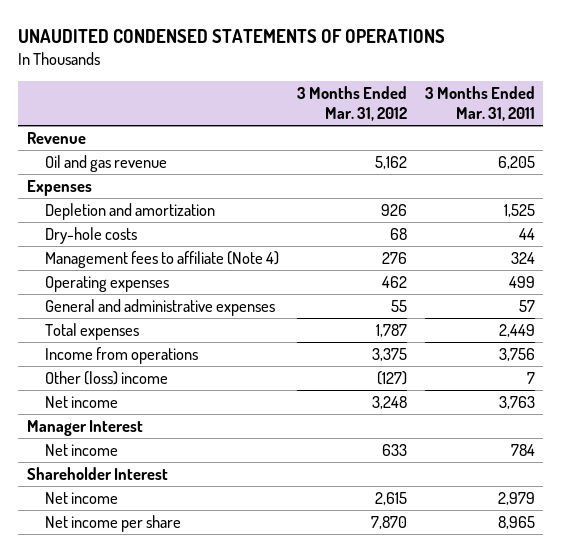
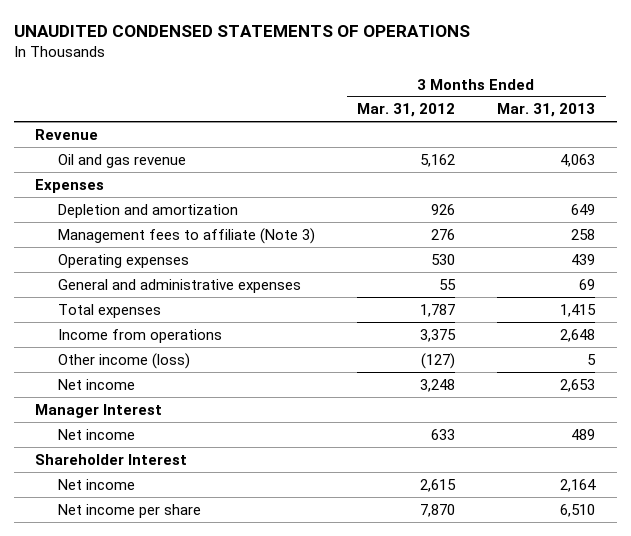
- | 3 Months Ended Mar. 31, 2012 | 3 Months Ended Mar. 31, 2011
+ | 3 Months Ended Mar. 31, 2012 | 3 Months Ended Mar. 31, 2013
- Dry-hole costs | 68 | 44
- Management fees to affiliate (Note 4) | 276 | 324
- Operating expenses | 462 | 499
+ Management fees to affiliate (Note 3) | 276 | 258
+ Operating expenses | 530 | 439
- Other (loss) income | (127) | 7
+ Other income (loss) | (127) | 5

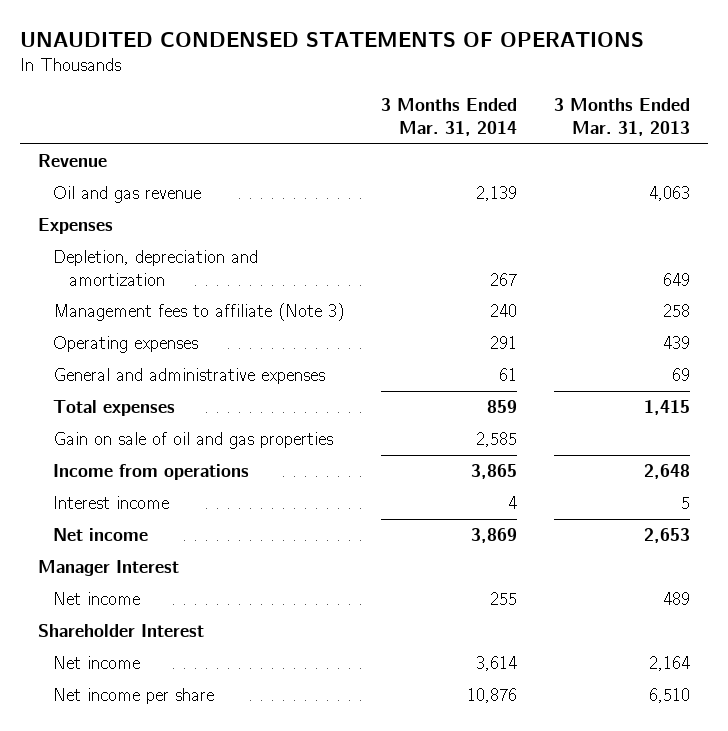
- | 3 Months Ended Mar. 31, 2012 | 3 Months Ended Mar. 31, 2013
+ | 3 Months Ended Mar. 31, 2014 | 3 Months Ended Mar. 31, 2013
- Depletion and amortization | 926 | 649
+ Depletion, depreciation and amortization | 267 | 649
+ Gain on sale of oil and gas properties | 2,585 |
- Other income (loss) | (127) | 5
+ Interest income | 4 | 5

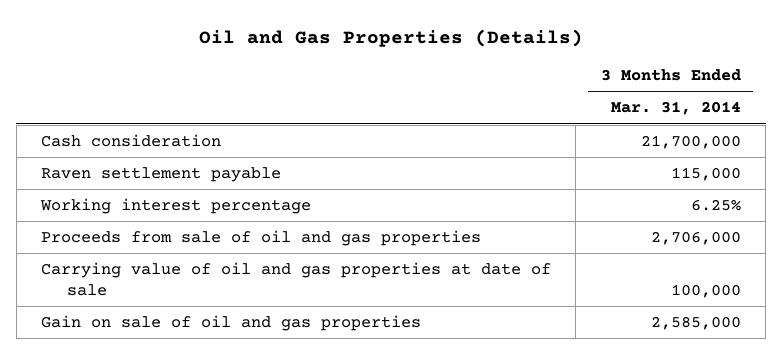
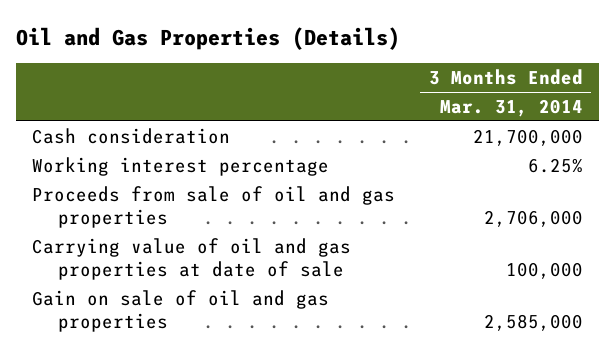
- Raven settlement payable | 115,000

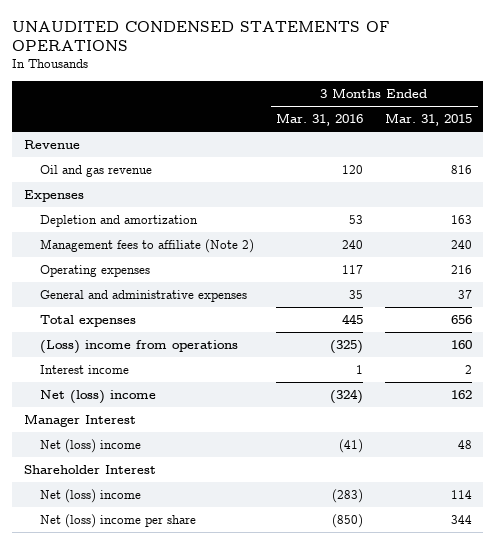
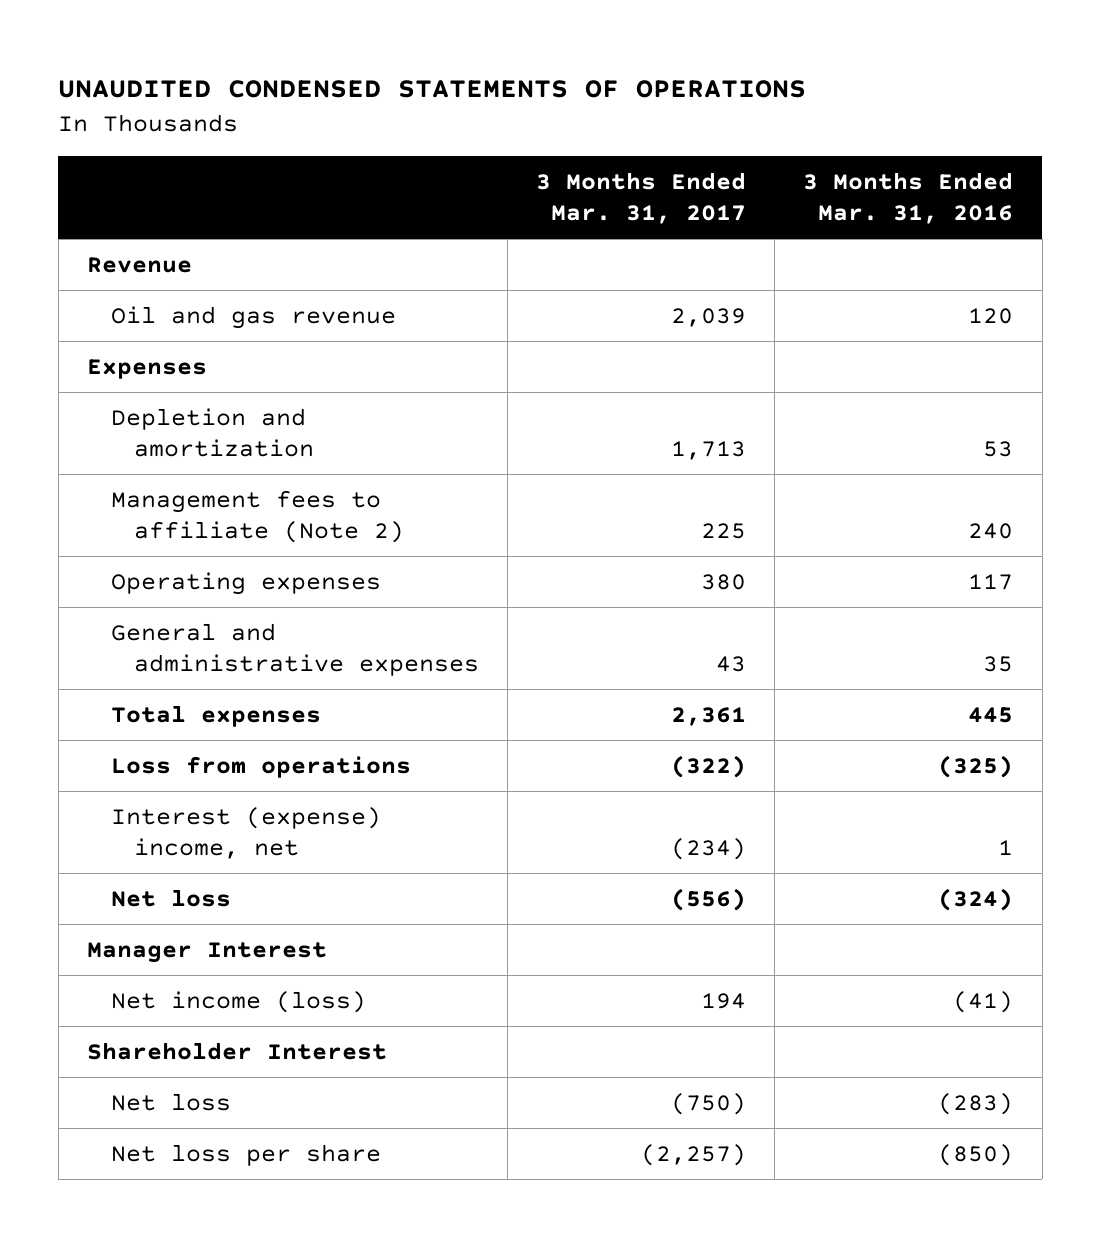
- | 3 Months Ended Mar. 31, 2016 | 3 Months Ended Mar. 31, 2015
+ | 3 Months Ended Mar. 31, 2017 | 3 Months Ended Mar. 31, 2016
- (Loss) income from operations | (325) | 160
- Interest income | 1 | 2
- Net (loss) income | (324) | 162
+ Loss from operations | (322) | (325)
+ Interest (expense) income, net | (234) | 1
+ Net loss | (556) | (324)
- Net (loss) income | (41) | 48
+ Net income (loss) | 194 | (41)
- Net (loss) income | (283) | 114
- Net (loss) income per share | (850) | 344
+ Net loss | (750) | (283)
+ Net loss per share | (2,257) | (850)

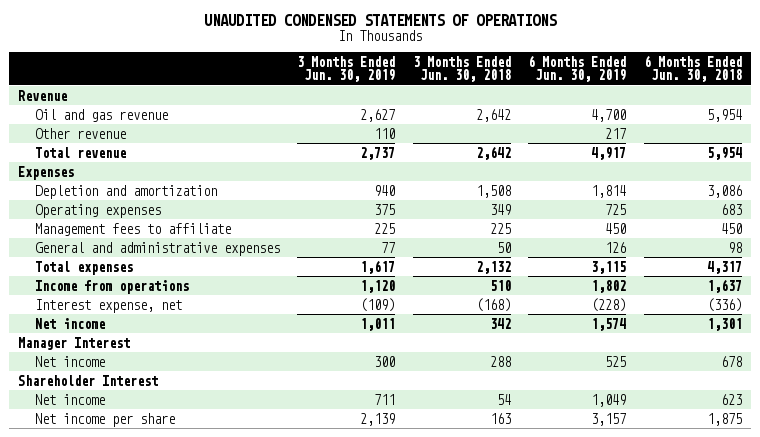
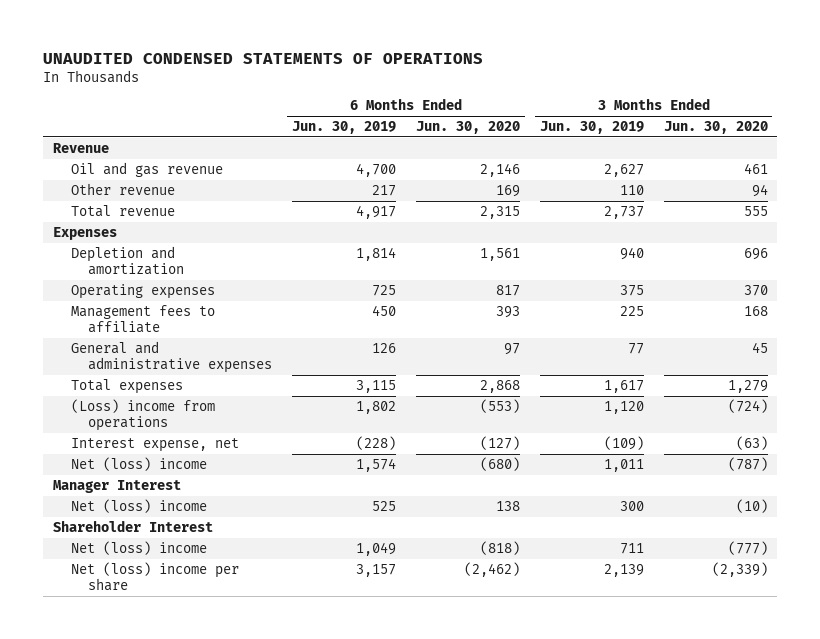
- | 3 Months Ended Jun. 30, 2019 | 3 Months Ended Jun. 30, 2018 | 6 Months Ended Jun. 30, 2019 | 6 Months Ended Jun. 30, 2018
+ | 6 Months Ended Jun. 30, 2019 | 6 Months Ended Jun. 30, 2020 | 3 Months Ended Jun. 30, 2019 | 3 Months Ended Jun. 30, 2020
- Income from operations | 1,120 | 510 | 1,802 | 1,637
+ (Loss) income from operations | 1,802 | (553) | 1,120 | (724)
- Net income | 1,011 | 342 | 1,574 | 1,301
+ Net (loss) income | 1,574 | (680) | 1,011 | (787)
- Net income | 300 | 288 | 525 | 678
+ Net (loss) income | 525 | 138 | 300 | (10)
- Net income | 711 | 54 | 1,049 | 623
- Net income per share | 2,139 | 163 | 3,157 | 1,875
+ Net (loss) income | 1,049 | (818) | 711 | (777)
+ Net (loss) income per share | 3,157 | (2,462) | 2,139 | (2,339)

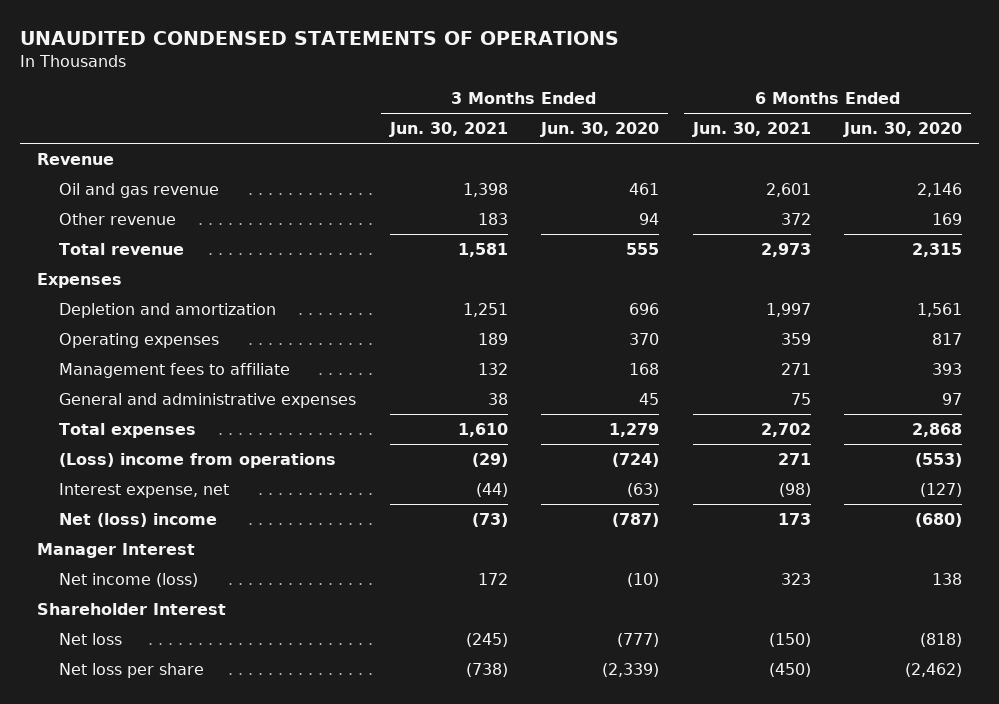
- | 6 Months Ended Jun. 30, 2019 | 6 Months Ended Jun. 30, 2020 | 3 Months Ended Jun. 30, 2019 | 3 Months Ended Jun. 30, 2020
+ | 3 Months Ended Jun. 30, 2021 | 3 Months Ended Jun. 30, 2020 | 6 Months Ended Jun. 30, 2021 | 6 Months Ended Jun. 30, 2020
- Net (loss) income | 525 | 138 | 300 | (10)
+ Net income (loss) | 172 | (10) | 323 | 138
- Net (loss) income | 1,049 | (818) | 711 | (777)
- Net (loss) income per share | 3,157 | (2,462) | 2,139 | (2,339)
+ Net loss | (245) | (777) | (150) | (818)
+ Net loss per share | (738) | (2,339) | (450) | (2,462)

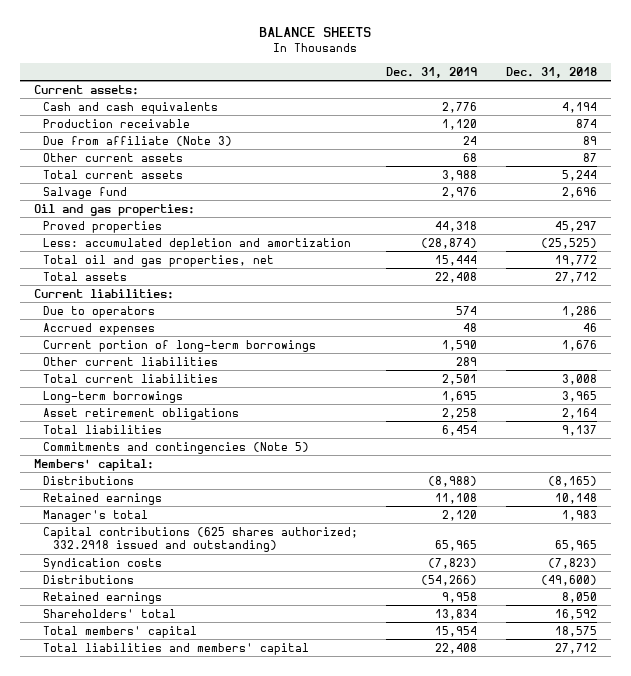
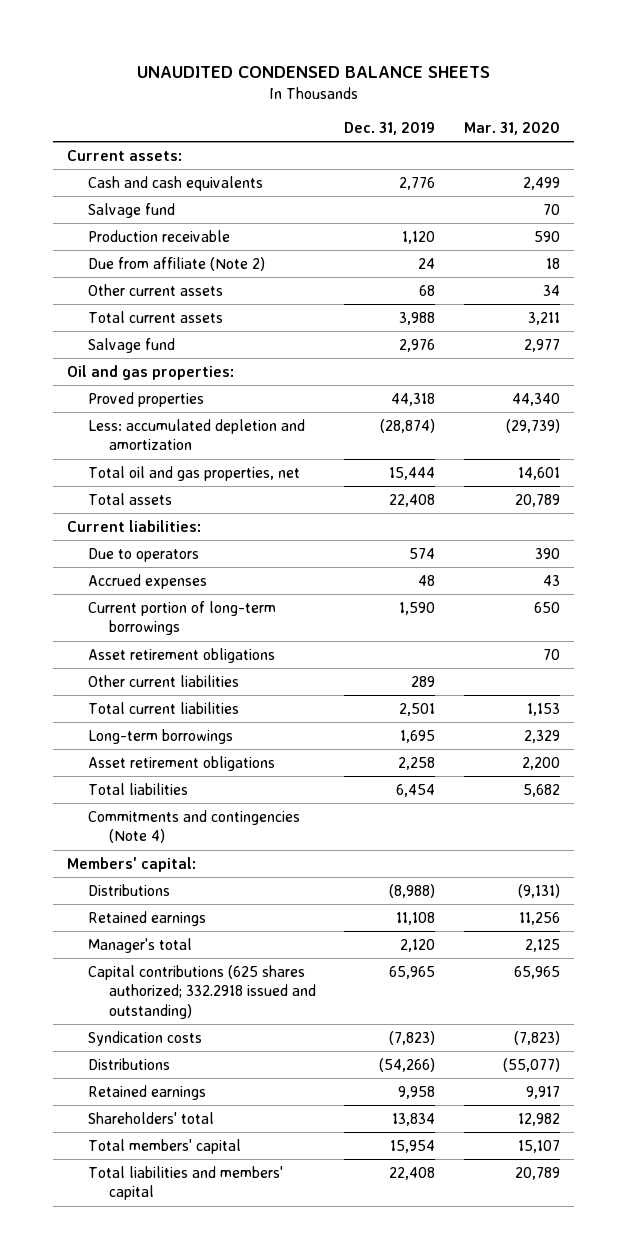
- BALANCE SHEETS
+ UNAUDITED CONDENSED BALANCE SHEETS
- | Dec. 31, 2019 | Dec. 31, 2018
+ | Dec. 31, 2019 | Mar. 31, 2020
+ Salvage fund | | 70
- Due from affiliate (Note 3) | 24 | 89
+ Due from affiliate (Note 2) | 24 | 18
+ Asset retirement obligations | | 70
- Commitments and contingencies (Note 5)
+ Commitments and contingencies (Note 4)

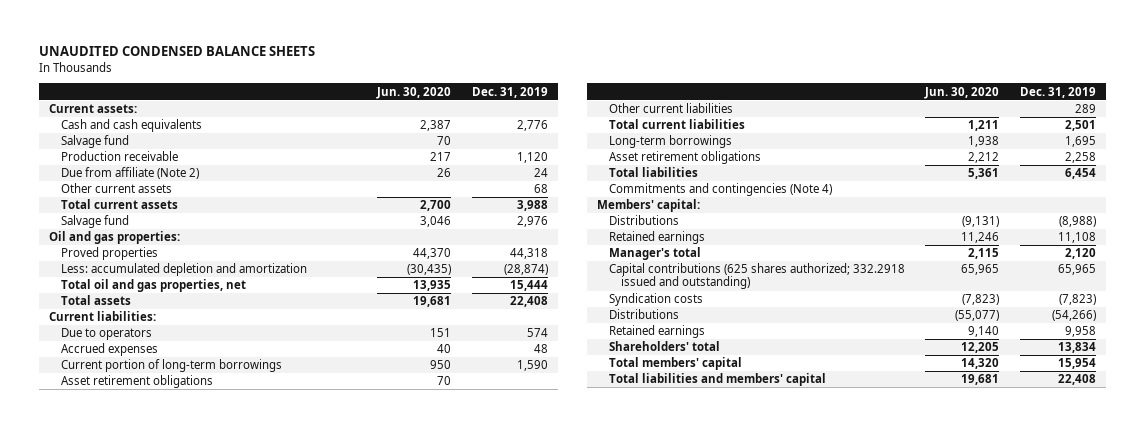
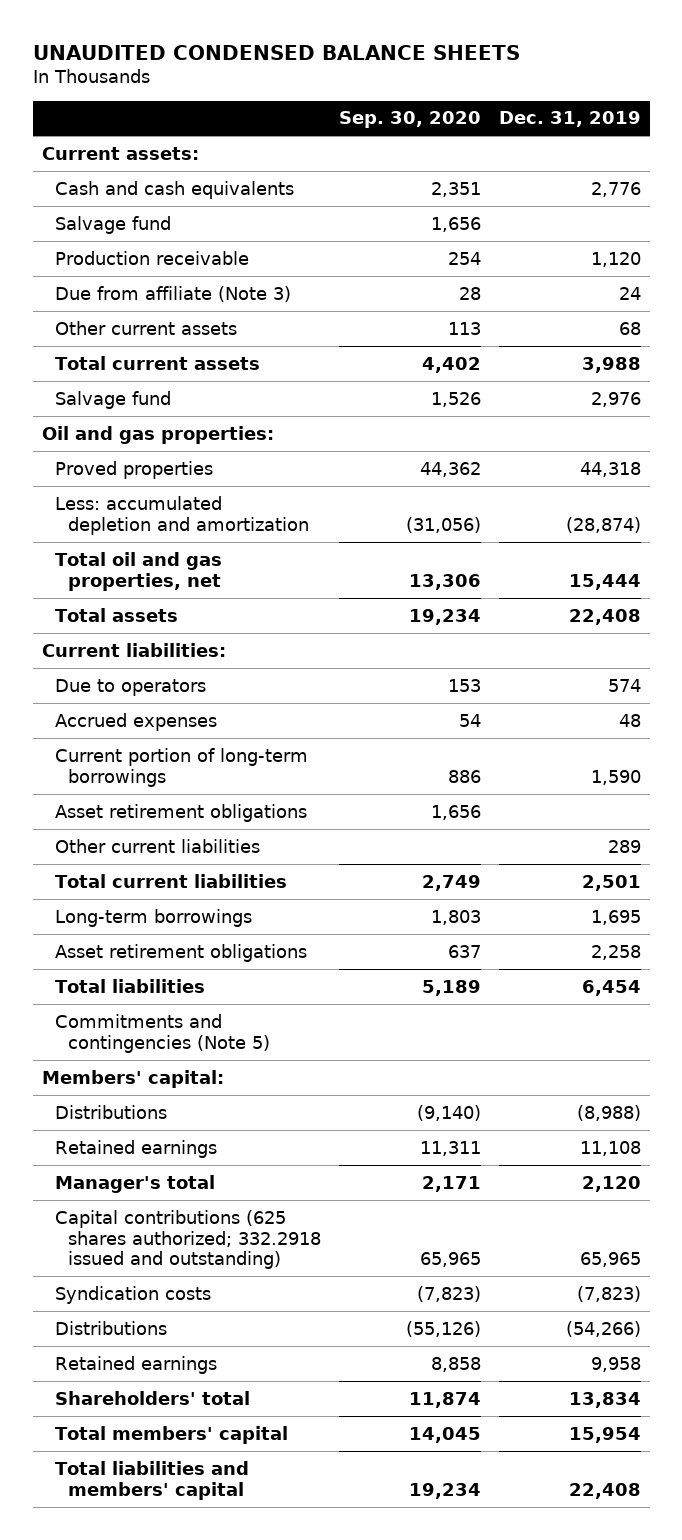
- | Jun. 30, 2020 | Dec. 31, 2019
+ | Sep. 30, 2020 | Dec. 31, 2019
- Due from affiliate (Note 2) | 26 | 24
+ Due from affiliate (Note 3) | 28 | 24
- Commitments and contingencies (Note 4)
+ Commitments and contingencies (Note 5)

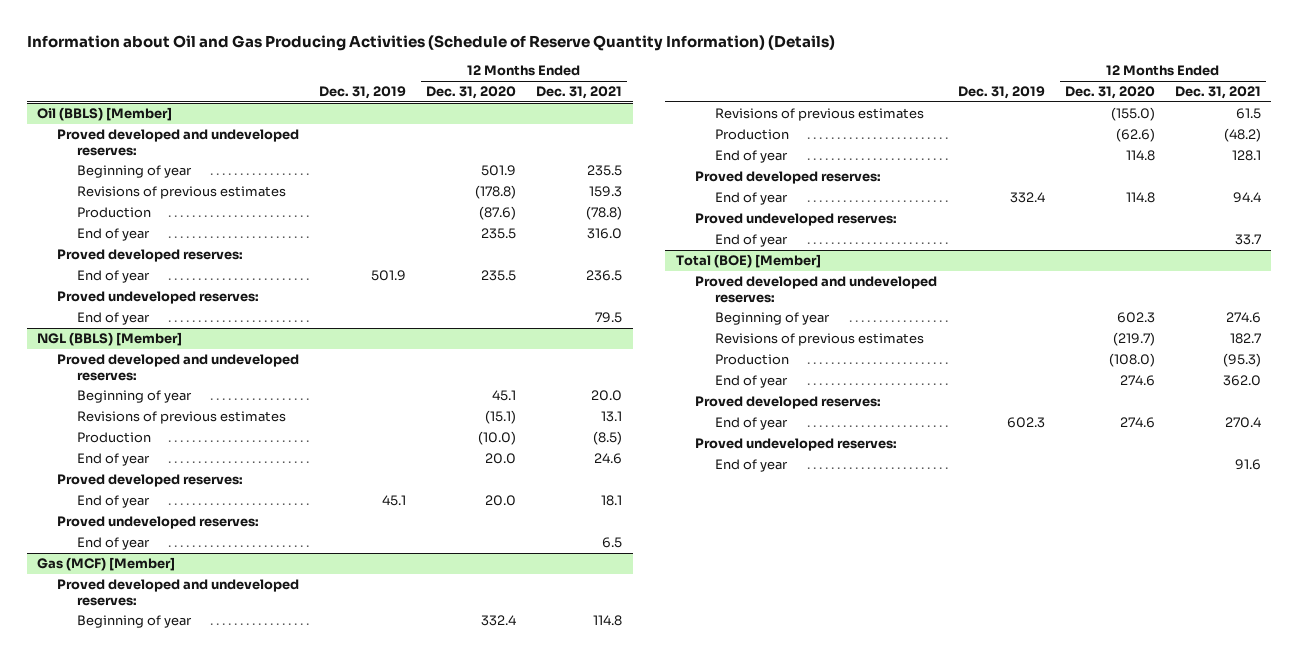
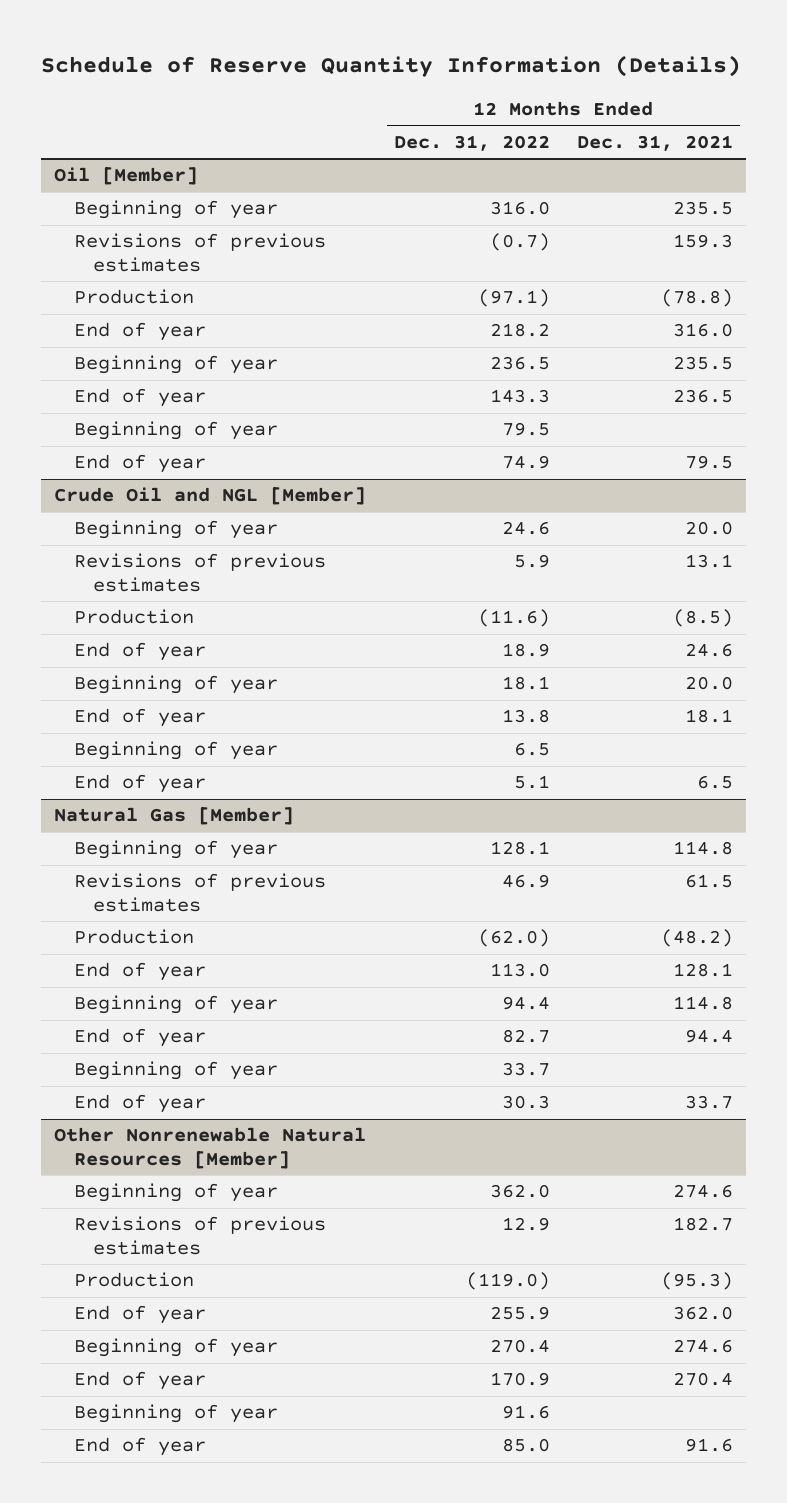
- Information about Oil and Gas Producing Activities (Schedule of Reserve Quantity Information) (Details)
+ Schedule of Reserve Quantity Information (Details)
- | Dec. 31, 2019 | 12 Months Ended Dec. 31, 2020 | 12 Months Ended Dec. 31, 2021
+ | 12 Months Ended Dec. 31, 2022 | 12 Months Ended Dec. 31, 2021
- Oil (BBLS) [Member]
- Proved developed and undeveloped reserves:
+ Oil [Member]
- Proved developed reserves:
+ Beginning of year | 236.5 | 235.5
- Proved undeveloped reserves:
+ Beginning of year | 79.5 |
- NGL (BBLS) [Member]
- Proved developed and undeveloped reserves:
+ Crude Oil and NGL [Member]
- Proved developed reserves:
+ Beginning of year | 18.1 | 20.0
- Proved undeveloped reserves:
+ Beginning of year | 6.5 |
- Gas (MCF) [Member]
- Proved developed and undeveloped reserves:
+ Natural Gas [Member]
- Proved developed reserves:
+ Beginning of year | 94.4 | 114.8
- Proved undeveloped reserves:
+ Beginning of year | 33.7 |
- Total (BOE) [Member]
- Proved developed and undeveloped reserves:
+ Other Nonrenewable Natural Resources [Member]
- Proved developed reserves:
+ Beginning of year | 270.4 | 274.6
- Proved undeveloped reserves:
+ Beginning of year | 91.6 |

